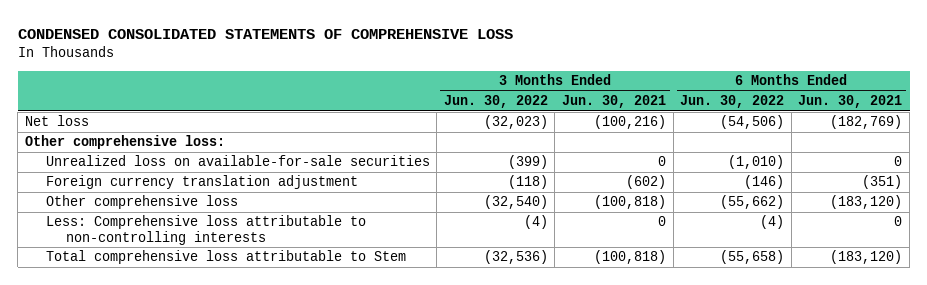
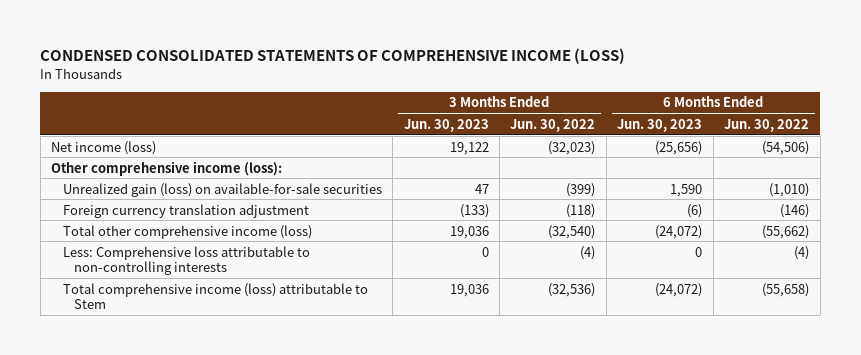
- CONDENSED CONSOLIDATED STATEMENTS OF COMPREHENSIVE LOSS
+ CONDENSED CONSOLIDATED STATEMENTS OF COMPREHENSIVE INCOME (LOSS)
- | 3 Months Ended Jun. 30, 2022 | 3 Months Ended Jun. 30, 2021 | 6 Months Ended Jun. 30, 2022 | 6 Months Ended Jun. 30, 2021
+ | 3 Months Ended Jun. 30, 2023 | 3 Months Ended Jun. 30, 2022 | 6 Months Ended Jun. 30, 2023 | 6 Months Ended Jun. 30, 2022
- Net loss | (32,023) | (100,216) | (54,506) | (182,769)
- Other comprehensive loss:
- Unrealized loss on available-for-sale securities | (399) | 0 | (1,010) | 0
+ Net income (loss) | 19,122 | (32,023) | (25,656) | (54,506)
+ Other comprehensive income (loss):
+ Unrealized gain (loss) on available-for-sale securities | 47 | (399) | 1,590 | (1,010)
- Other comprehensive loss | (32,540) | (100,818) | (55,662) | (183,120)
+ Total other comprehensive income (loss) | 19,036 | (32,540) | (24,072) | (55,662)
- Total comprehensive loss attributable to Stem | (32,536) | (100,818) | (55,658) | (183,120)
+ Total comprehensive income (loss) attributable to Stem | 19,036 | (32,536) | (24,072) | (55,658)

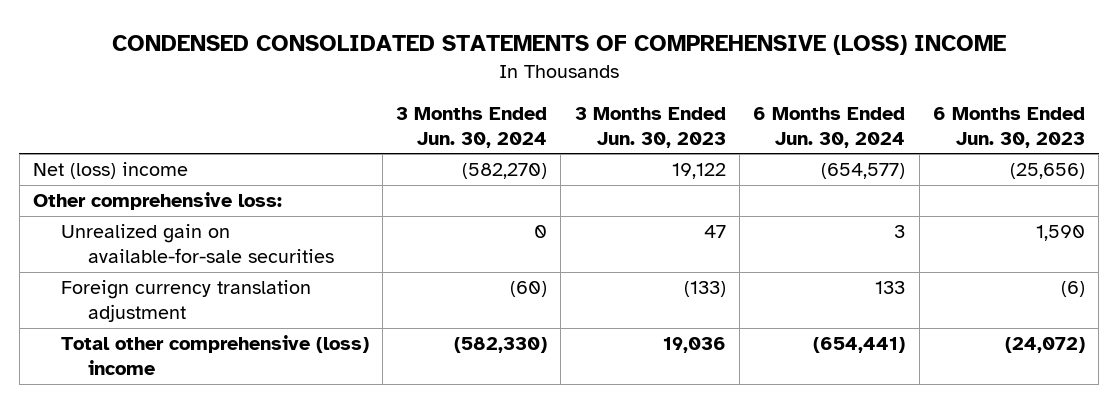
- CONDENSED CONSOLIDATED STATEMENTS OF COMPREHENSIVE INCOME (LOSS)
+ CONDENSED CONSOLIDATED STATEMENTS OF COMPREHENSIVE (LOSS) INCOME
- | 3 Months Ended Jun. 30, 2023 | 3 Months Ended Jun. 30, 2022 | 6 Months Ended Jun. 30, 2023 | 6 Months Ended Jun. 30, 2022
+ | 3 Months Ended Jun. 30, 2024 | 3 Months Ended Jun. 30, 2023 | 6 Months Ended Jun. 30, 2024 | 6 Months Ended Jun. 30, 2023
- Net income (loss) | 19,122 | (32,023) | (25,656) | (54,506)
- Other comprehensive income (loss):
- Unrealized gain (loss) on available-for-sale securities | 47 | (399) | 1,590 | (1,010)
+ Net (loss) income | (582,270) | 19,122 | (654,577) | (25,656)
+ Other comprehensive loss:
+ Unrealized gain on available-for-sale securities | 0 | 47 | 3 | 1,590
- Total other comprehensive income (loss) | 19,036 | (32,540) | (24,072) | (55,662)
- Less: Comprehensive loss attributable to non-controlling interests | 0 | (4) | 0 | (4)
- Total comprehensive income (loss) attributable to Stem | 19,036 | (32,536) | (24,072) | (55,658)
+ Total other comprehensive (loss) income | (582,330) | 19,036 | (654,441) | (24,072)

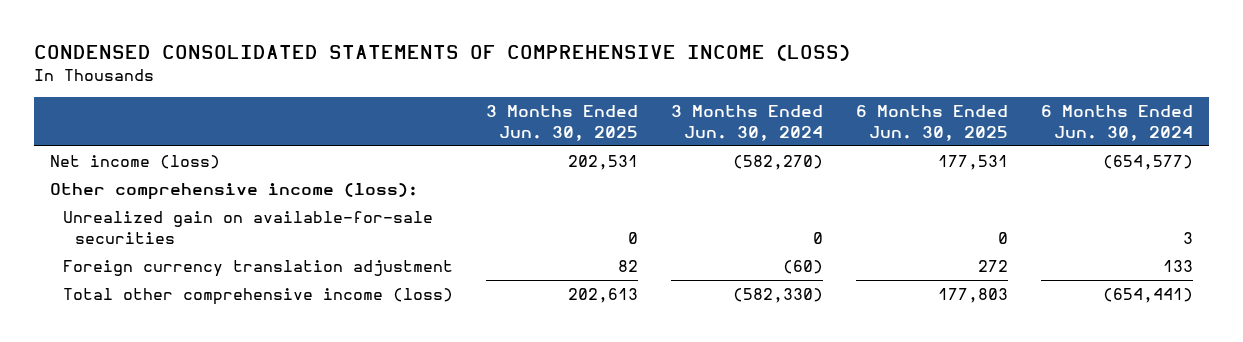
- CONDENSED CONSOLIDATED STATEMENTS OF COMPREHENSIVE (LOSS) INCOME
+ CONDENSED CONSOLIDATED STATEMENTS OF COMPREHENSIVE INCOME (LOSS)
- | 3 Months Ended Jun. 30, 2024 | 3 Months Ended Jun. 30, 2023 | 6 Months Ended Jun. 30, 2024 | 6 Months Ended Jun. 30, 2023
+ | 3 Months Ended Jun. 30, 2025 | 3 Months Ended Jun. 30, 2024 | 6 Months Ended Jun. 30, 2025 | 6 Months Ended Jun. 30, 2024
- Net (loss) income | (582,270) | 19,122 | (654,577) | (25,656)
- Other comprehensive loss:
+ Net income (loss) | 202,531 | (582,270) | 177,531 | (654,577)
+ Other comprehensive income (loss):
- Total other comprehensive (loss) income | (582,330) | 19,036 | (654,441) | (24,072)
+ Total other comprehensive income (loss) | 202,613 | (582,330) | 177,803 | (654,441)

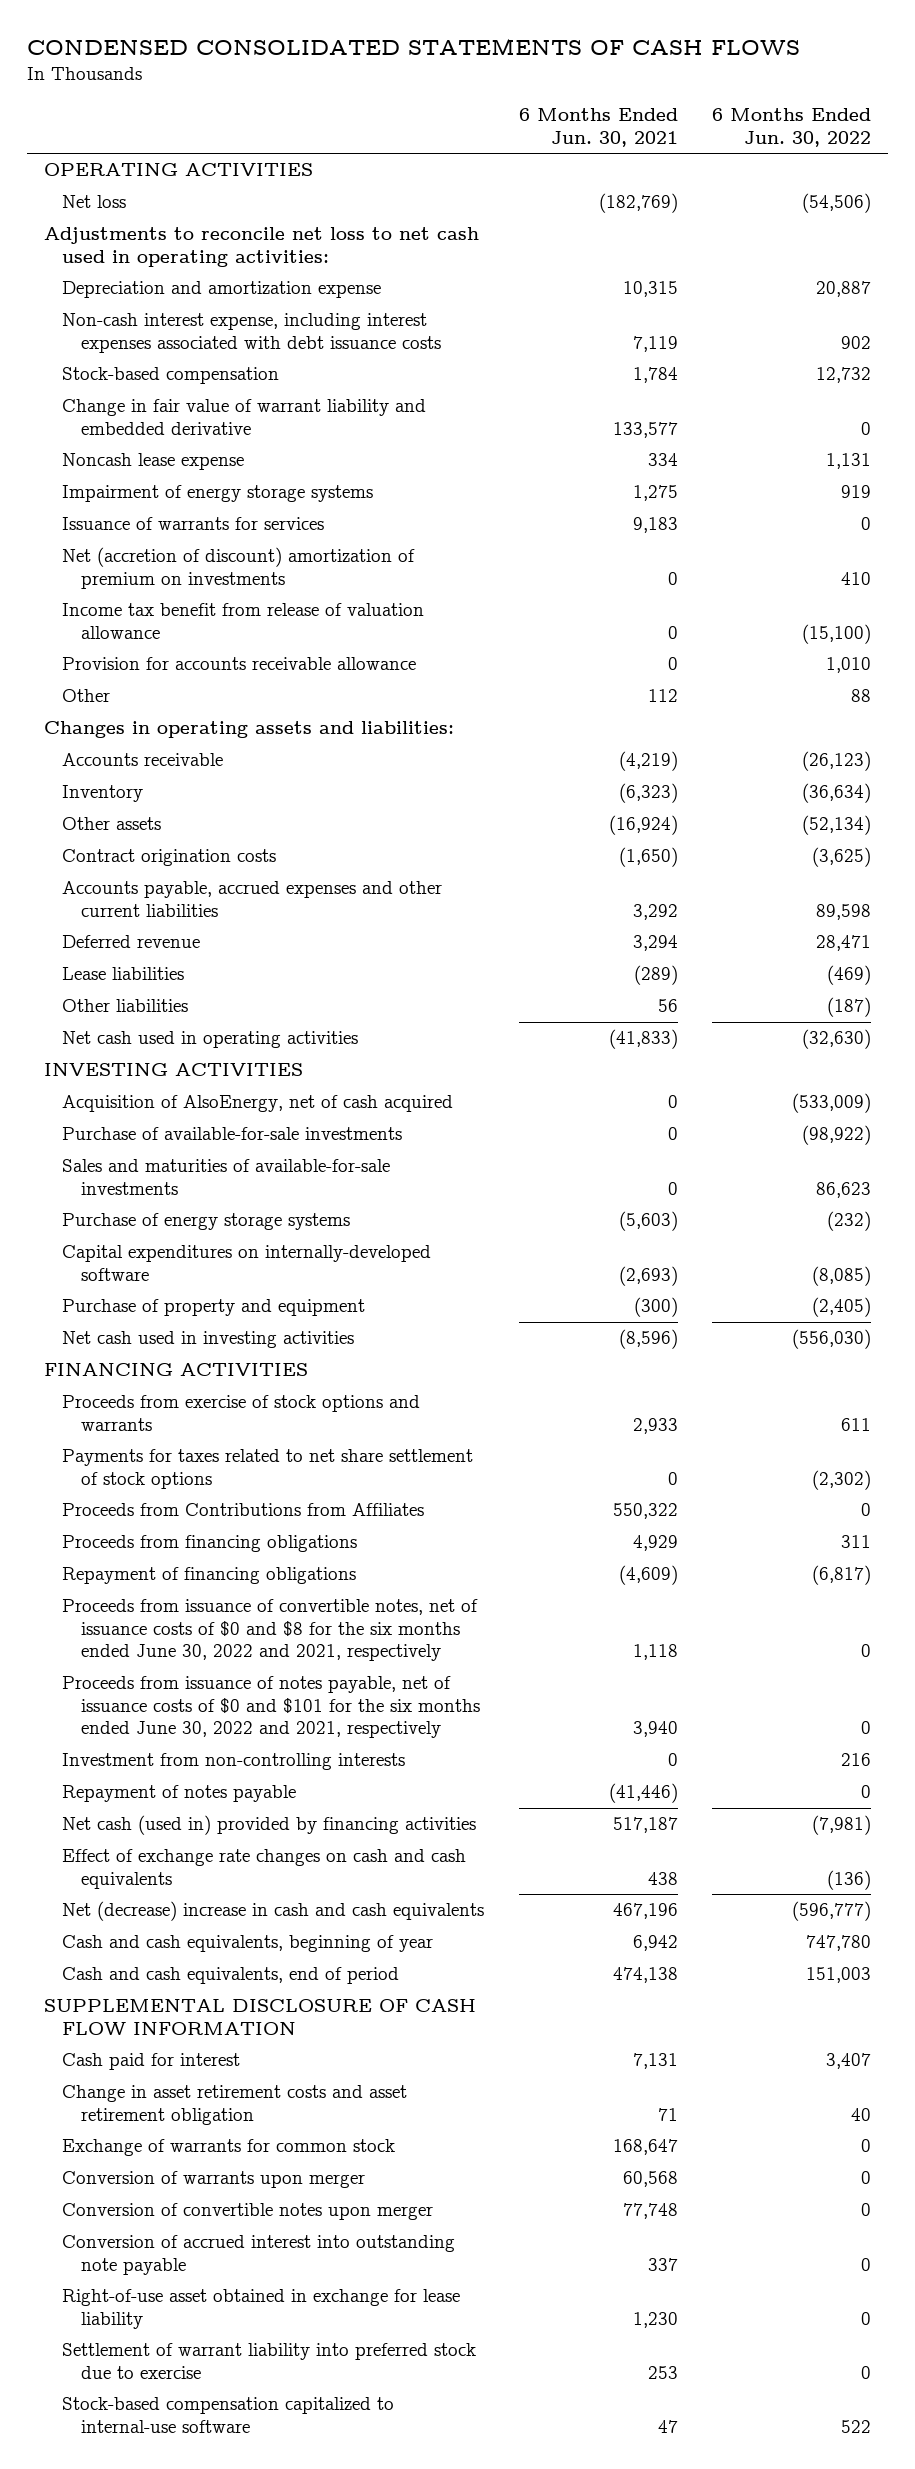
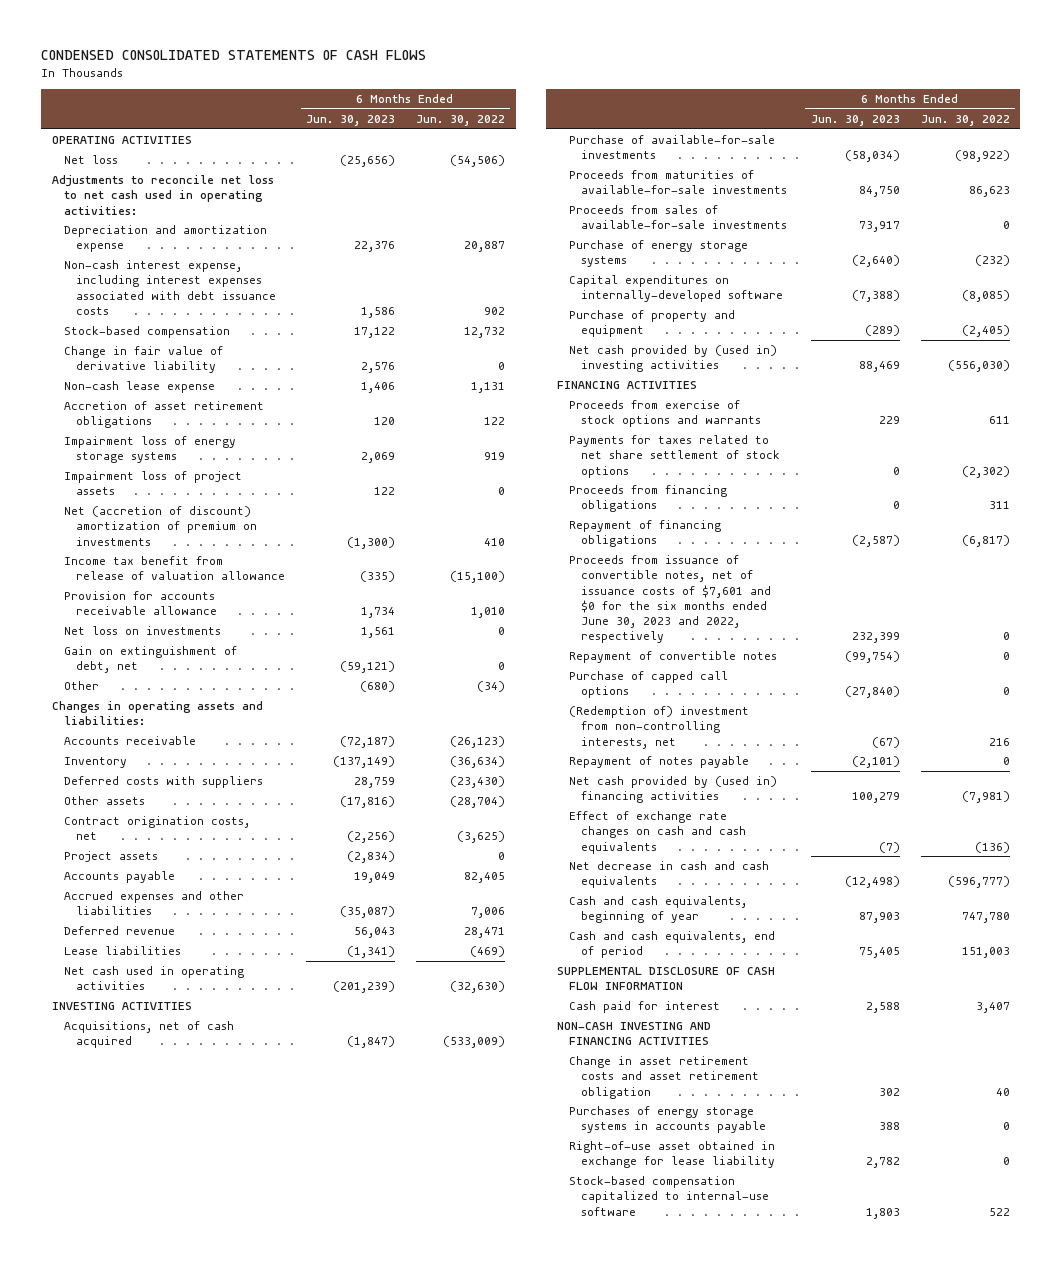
- | 6 Months Ended Jun. 30, 2021 | 6 Months Ended Jun. 30, 2022
+ | 6 Months Ended Jun. 30, 2023 | 6 Months Ended Jun. 30, 2022
- Change in fair value of warrant liability and embedded derivative | 133,577 | 0
- Noncash lease expense | 334 | 1,131
- Impairment of energy storage systems | 1,275 | 919
- Issuance of warrants for services | 9,183 | 0
+ Change in fair value of derivative liability | 2,576 | 0
+ Non-cash lease expense | 1,406 | 1,131
+ Accretion of asset retirement obligations | 120 | 122
+ Impairment loss of energy storage systems | 2,069 | 919
+ Impairment loss of project assets | 122 | 0
- Other | 112 | 88
+ Net loss on investments | 1,561 | 0
+ Gain on extinguishment of debt, net | (59,121) | 0
+ Other | (680) | (34)
- Other assets | (16,924) | (52,134)
- Contract origination costs | (1,650) | (3,625)
- Accounts payable, accrued expenses and other current liabilities | 3,292 | 89,598
+ Deferred costs with suppliers | 28,759 | (23,430)
+ Other assets | (17,816) | (28,704)
+ Contract origination costs, net | (2,256) | (3,625)
+ Project assets | (2,834) | 0
+ Accounts payable | 19,049 | 82,405
+ Accrued expenses and other liabilities | (35,087) | 7,006
- Other liabilities | 56 | (187)
- Acquisition of AlsoEnergy, net of cash acquired | 0 | (533,009)
+ Acquisitions, net of cash acquired | (1,847) | (533,009)
- Sales and maturities of available-for-sale investments | 0 | 86,623
+ Proceeds from maturities of available-for-sale investments | 84,750 | 86,623
+ Proceeds from sales of available-for-sale investments | 73,917 | 0
- Net cash used in investing activities | (8,596) | (556,030)
+ Net cash provided by (used in) investing activities | 88,469 | (556,030)
- Proceeds from Contributions from Affiliates | 550,322 | 0
- Proceeds from issuance of convertible notes, net of issuance costs of $0 and $8 for the six months ended June 30, 2022 and 2021, respectively | 1,118 | 0
- Proceeds from issuance of notes payable, net of issuance costs of $0 and $101 for the six months ended June 30, 2022 and 2021, respectively | 3,940 | 0
- Investment from non-controlling interests | 0 | 216
+ Proceeds from issuance of convertible notes, net of issuance costs of $7,601 and $0 for the six months ended June 30, 2023 and 2022, respectively | 232,399 | 0
+ Repayment of convertible notes | (99,754) | 0
+ Purchase of capped call options | (27,840) | 0
+ (Redemption of) investment from non-controlling interests, net | (67) | 216
- Net cash (used in) provided by financing activities | 517,187 | (7,981)
+ Net cash provided by (used in) financing activities | 100,279 | (7,981)
- Net (decrease) increase in cash and cash equivalents | 467,196 | (596,777)
+ Net decrease in cash and cash equivalents | (12,498) | (596,777)
+ NON-CASH INVESTING AND FINANCING ACTIVITIES
- Exchange of warrants for common stock | 168,647 | 0
- Conversion of warrants upon merger | 60,568 | 0
- Conversion of convertible notes upon merger | 77,748 | 0
- Conversion of accrued interest into outstanding note payable | 337 | 0
+ Purchases of energy storage systems in accounts payable | 388 | 0
- Settlement of warrant liability into preferred stock due to exercise | 253 | 0

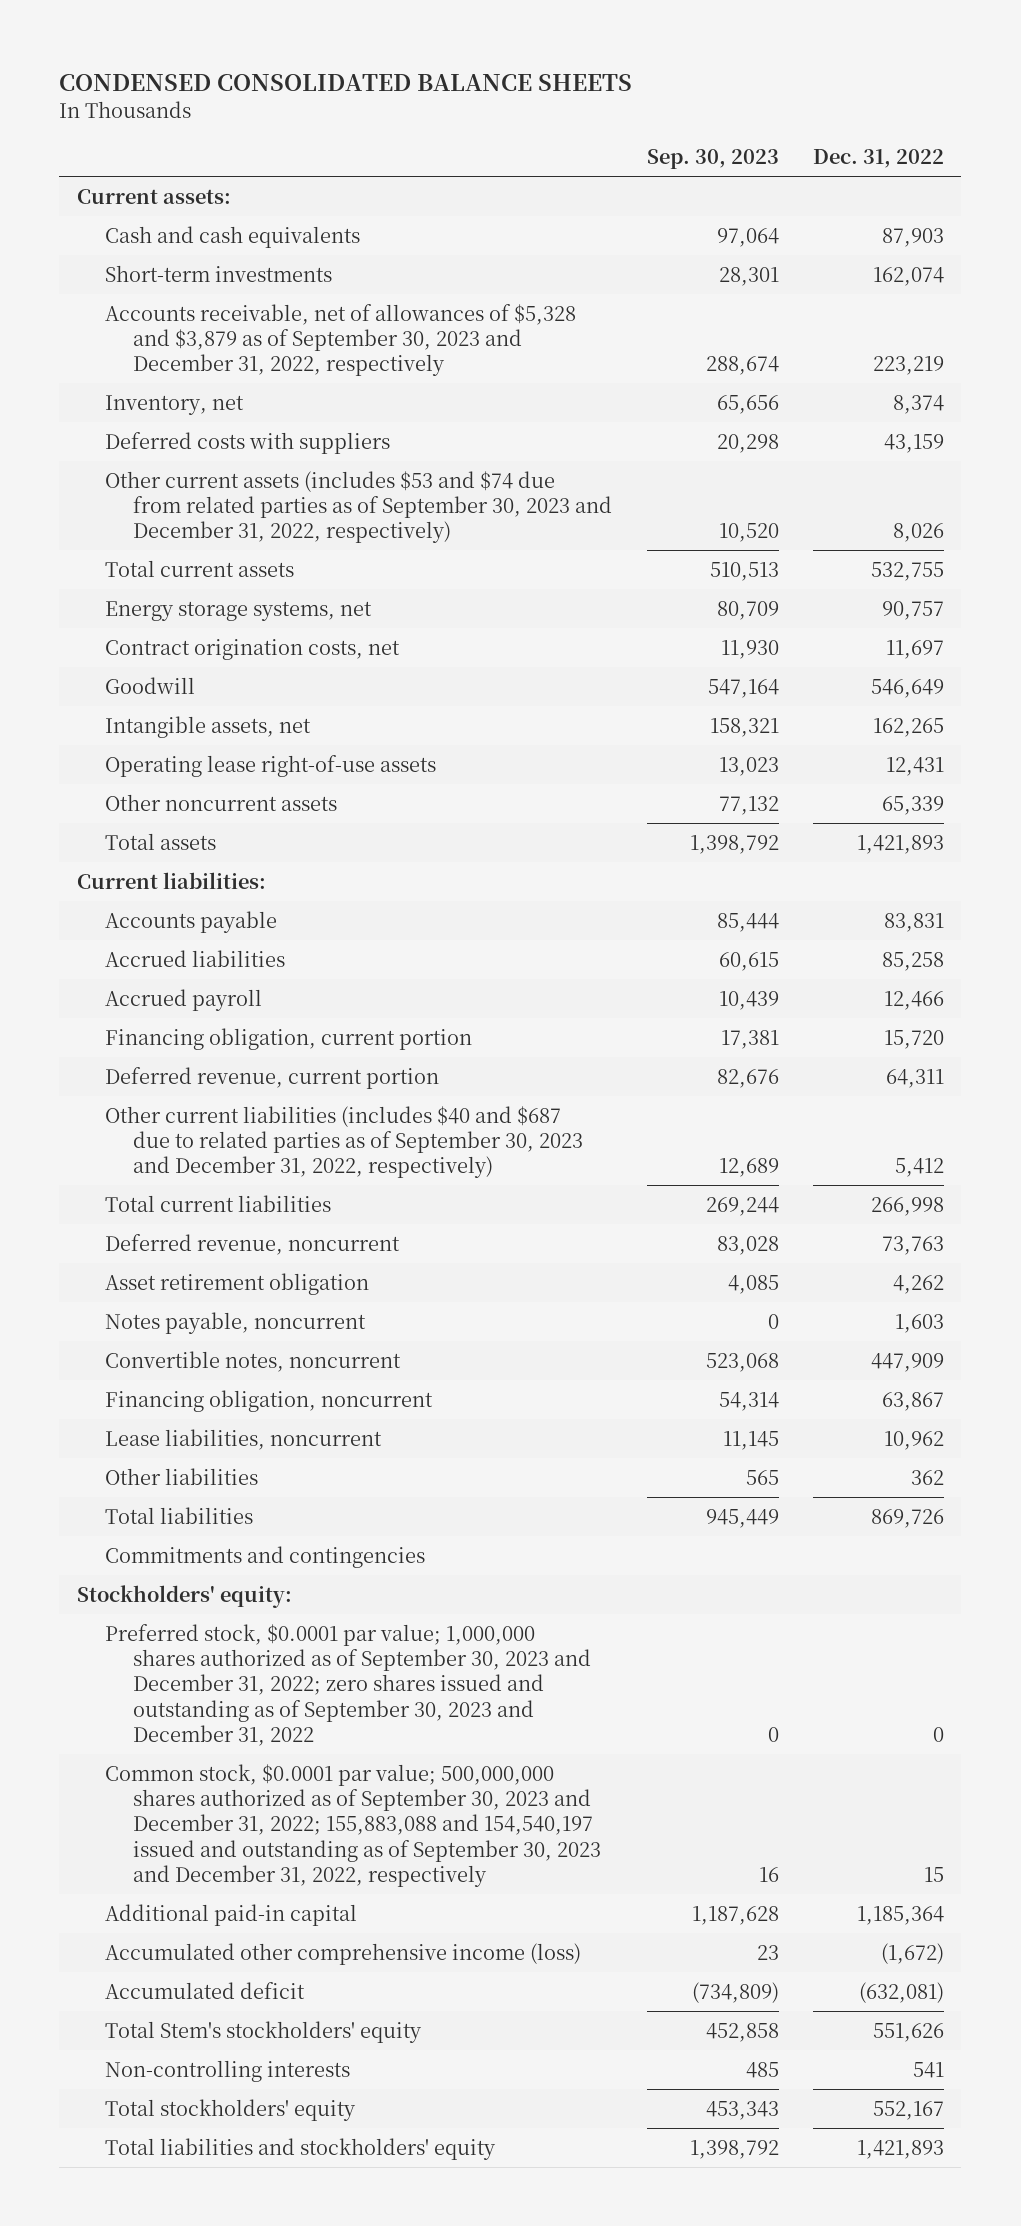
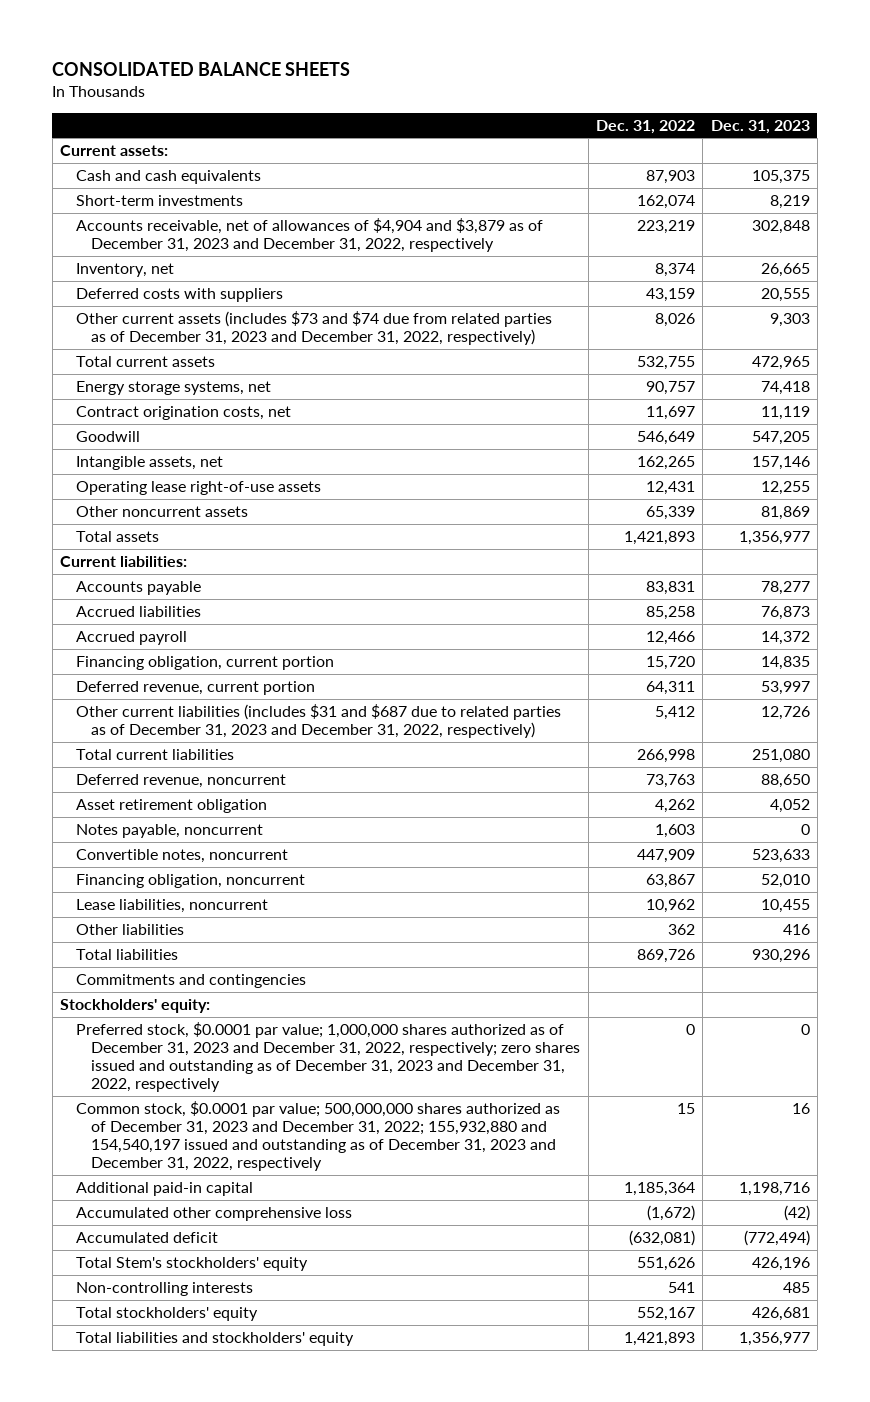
- CONDENSED CONSOLIDATED BALANCE SHEETS
+ CONSOLIDATED BALANCE SHEETS
- | Sep. 30, 2023 | Dec. 31, 2022
+ | Dec. 31, 2022 | Dec. 31, 2023
- Accounts receivable, net of allowances of $5,328 and $3,879 as of September 30, 2023 and December 31, 2022, respectively | 288,674 | 223,219
+ Accounts receivable, net of allowances of $4,904 and $3,879 as of December 31, 2023 and December 31, 2022, respectively | 223,219 | 302,848
- Other current assets (includes $53 and $74 due from related parties as of September 30, 2023 and December 31, 2022, respectively) | 10,520 | 8,026
+ Other current assets (includes $73 and $74 due from related parties as of December 31, 2023 and December 31, 2022, respectively) | 8,026 | 9,303
- Other current liabilities (includes $40 and $687 due to related parties as of September 30, 2023 and December 31, 2022, respectively) | 12,689 | 5,412
+ Other current liabilities (includes $31 and $687 due to related parties as of December 31, 2023 and December 31, 2022, respectively) | 5,412 | 12,726
- Preferred stock, $0.0001 par value; 1,000,000 shares authorized as of September 30, 2023 and December 31, 2022; zero shares issued and outstanding as of September 30, 2023 and December 31, 2022 | 0 | 0
- Common stock, $0.0001 par value; 500,000,000 shares authorized as of September 30, 2023 and December 31, 2022; 155,883,088 and 154,540,197 issued and outstanding as of September 30, 2023 and December 31, 2022, respectively | 16 | 15
+ Preferred stock, $0.0001 par value; 1,000,000 shares authorized as of December 31, 2023 and December 31, 2022, respectively; zero shares issued and outstanding as of December 31, 2023 and December 31, 2022, respectively | 0 | 0
+ Common stock, $0.0001 par value; 500,000,000 shares authorized as of December 31, 2023 and December 31, 2022; 155,932,880 and 154,540,197 issued and outstanding as of December 31, 2023 and December 31, 2022, respectively | 15 | 16
- Accumulated other comprehensive income (loss) | 23 | (1,672)
+ Accumulated other comprehensive loss | (1,672) | (42)

